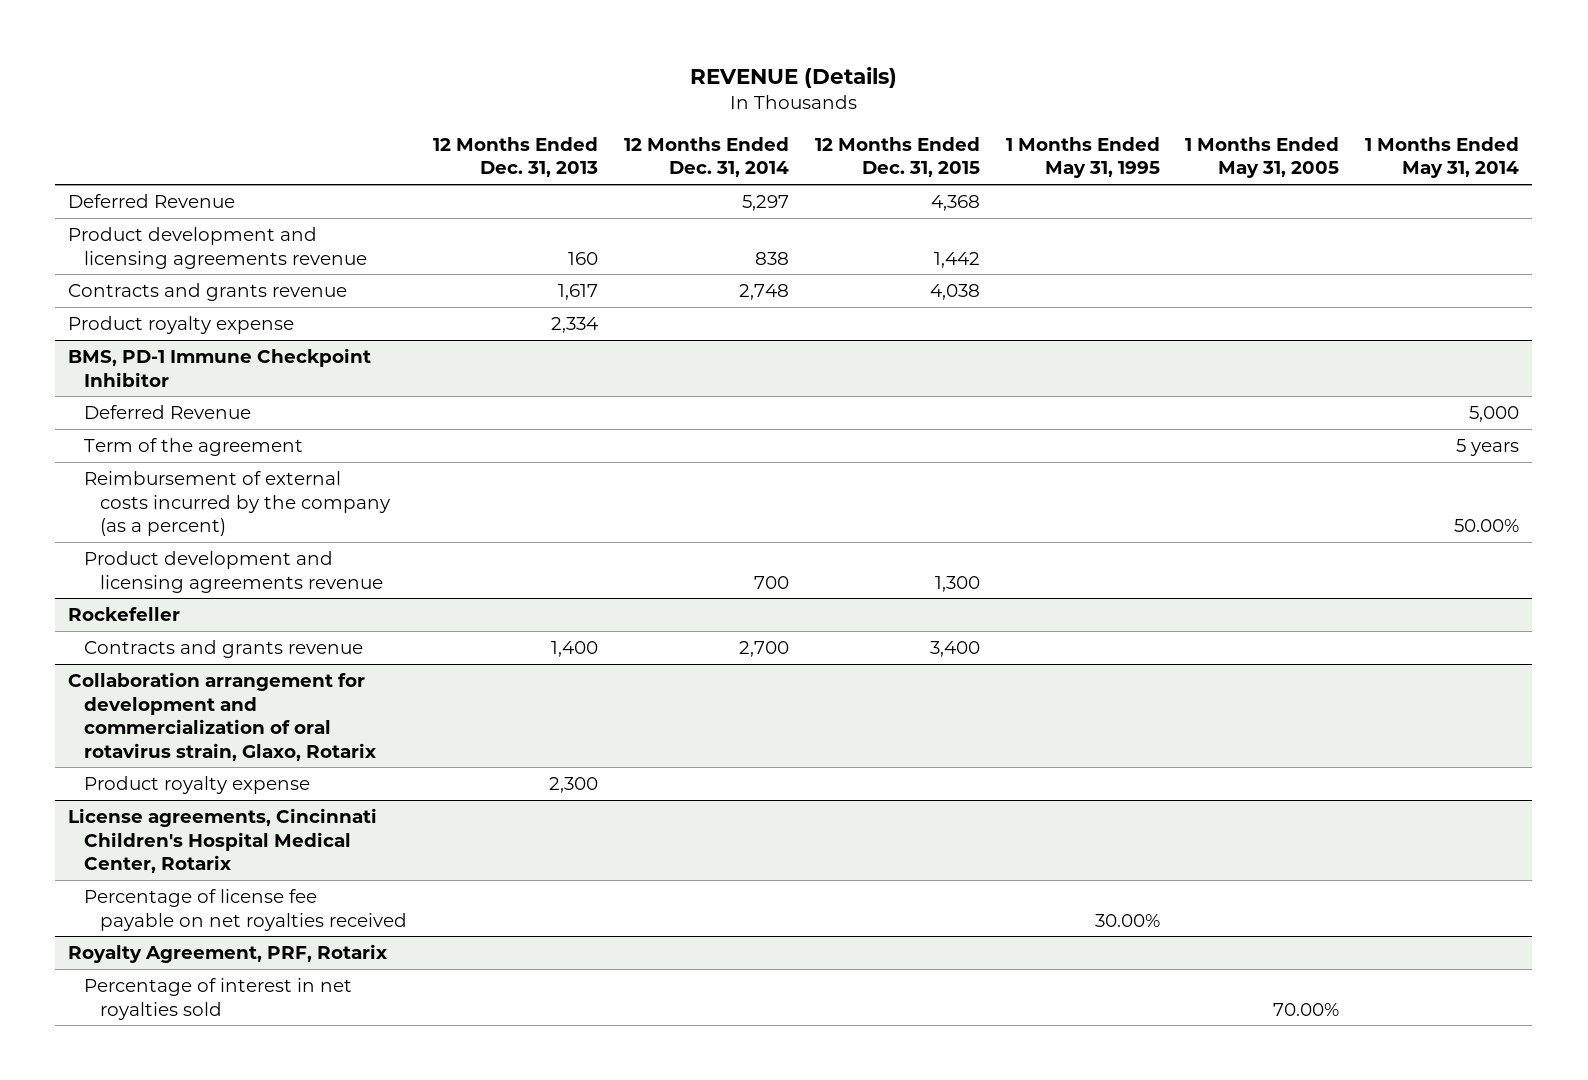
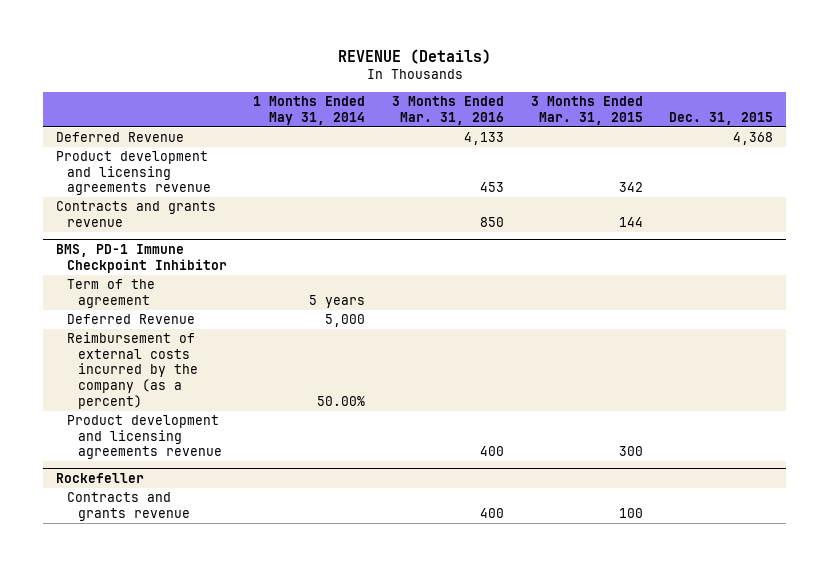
- | 12 Months Ended Dec. 31, 2013 | 12 Months Ended Dec. 31, 2014 | 12 Months Ended Dec. 31, 2015 | 1 Months Ended May 31, 1995 | 1 Months Ended May 31, 2005 | 1 Months Ended May 31, 2014
+ | 1 Months Ended May 31, 2014 | 3 Months Ended Mar. 31, 2016 | 3 Months Ended Mar. 31, 2015 | Dec. 31, 2015
- Product royalty expense | 2,334 | | | | |
@ BMS, PD-1 Immune Checkpoint Inhibitor
moved down: Deferred Revenue | 5,000 | | |
- Collaboration arrangement for development and commercialization of oral rotavirus strain, Glaxo, Rotarix
- Product royalty expense | 2,300 | | | | |
- License agreements, Cincinnati Children's Hospital Medical Center, Rotarix
- Percentage of license fee payable on net royalties received | | | | 30.00% | |
- Royalty Agreement, PRF, Rotarix
- Percentage of interest in net royalties sold | | | | | 70.00% |

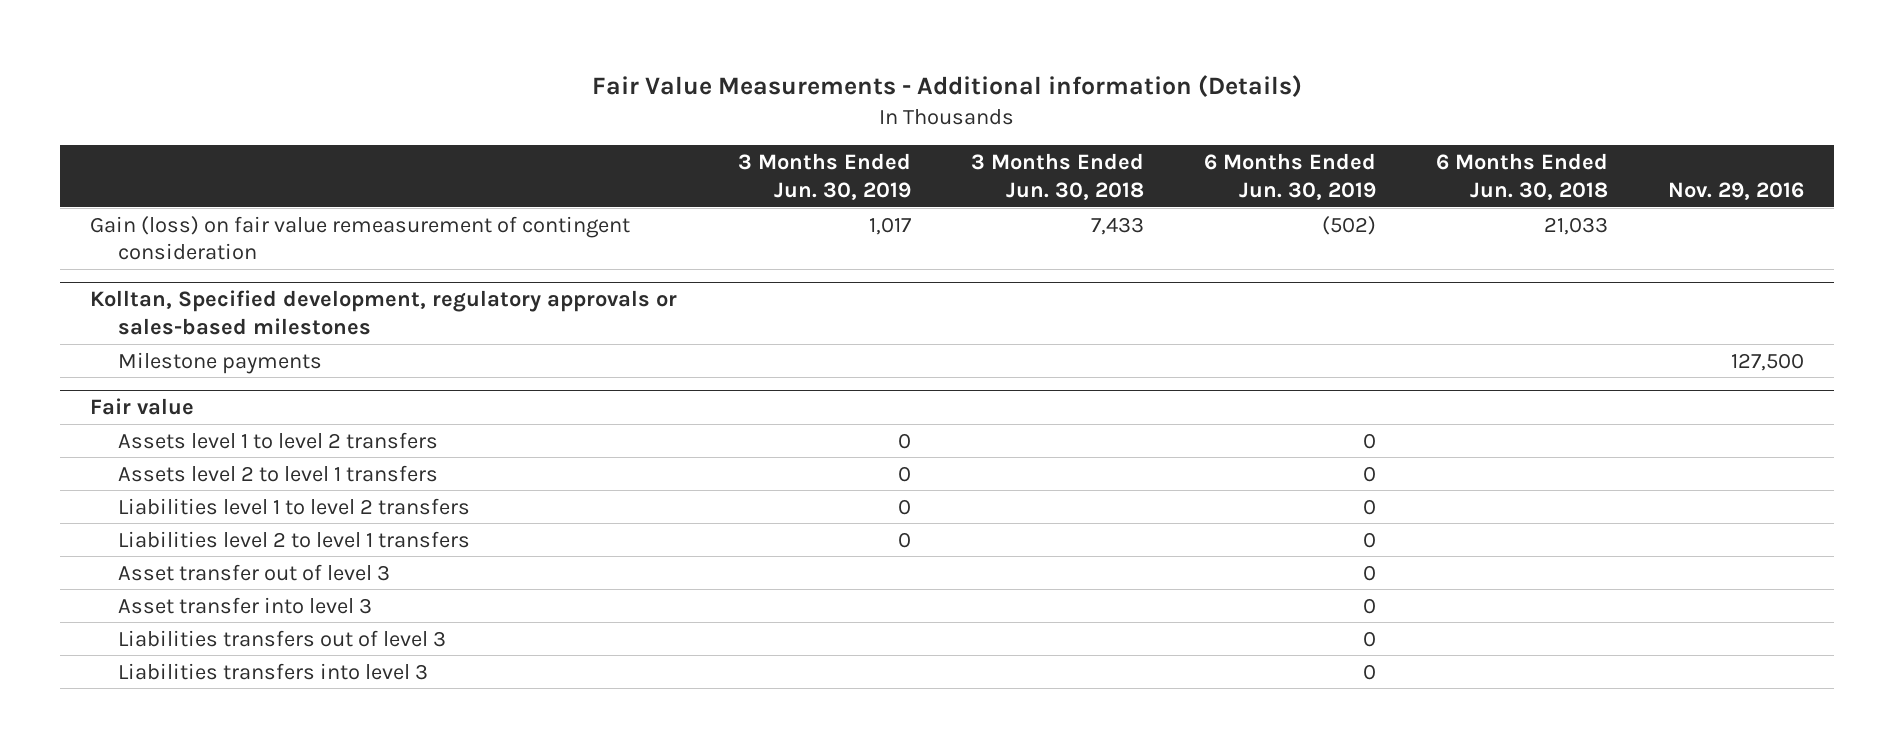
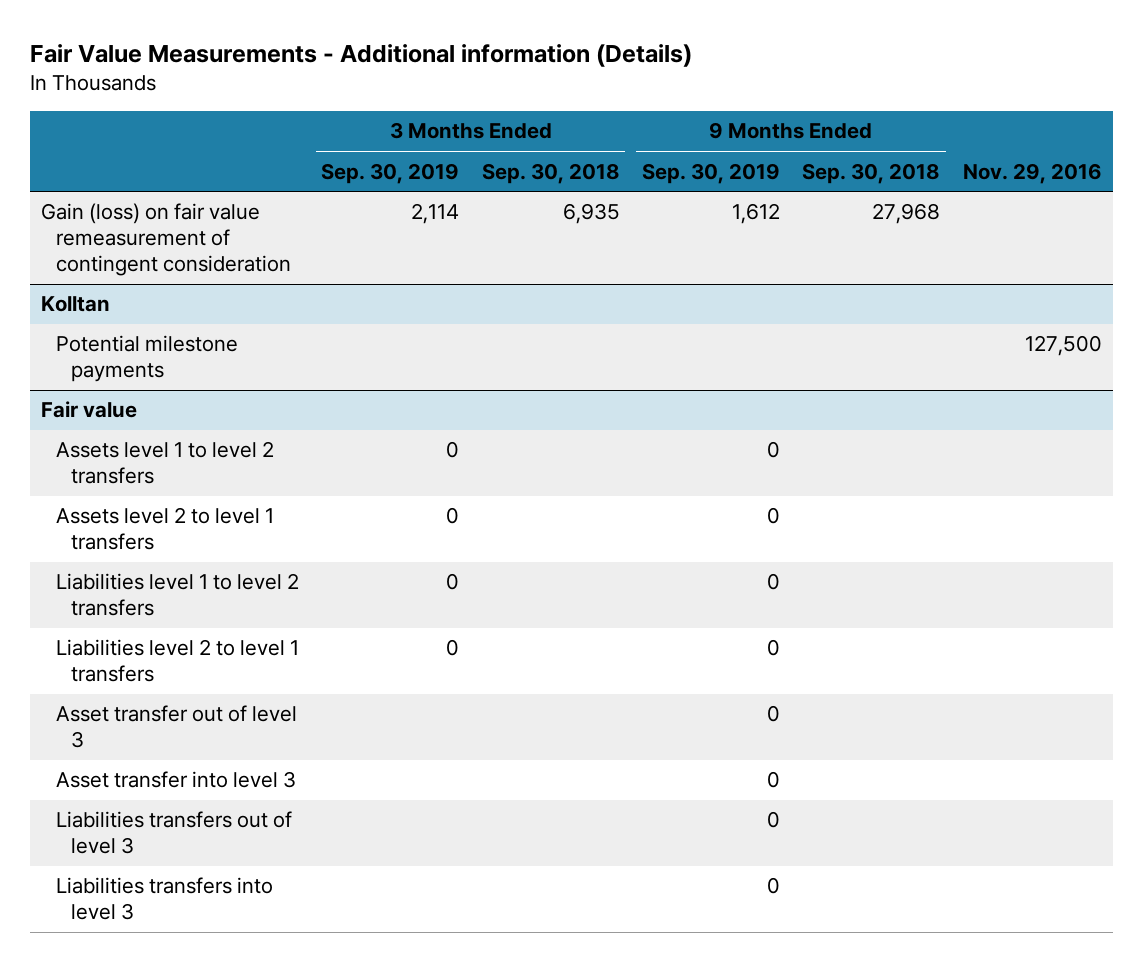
- | 3 Months Ended Jun. 30, 2019 | 3 Months Ended Jun. 30, 2018 | 6 Months Ended Jun. 30, 2019 | 6 Months Ended Jun. 30, 2018 | Nov. 29, 2016
+ | 3 Months Ended Sep. 30, 2019 | 3 Months Ended Sep. 30, 2018 | 9 Months Ended Sep. 30, 2019 | 9 Months Ended Sep. 30, 2018 | Nov. 29, 2016
- Kolltan, Specified development, regulatory approvals or sales-based milestones
- Milestone payments | | | | | 127,500
+ Kolltan
+ Potential milestone payments | | | | | 127,500

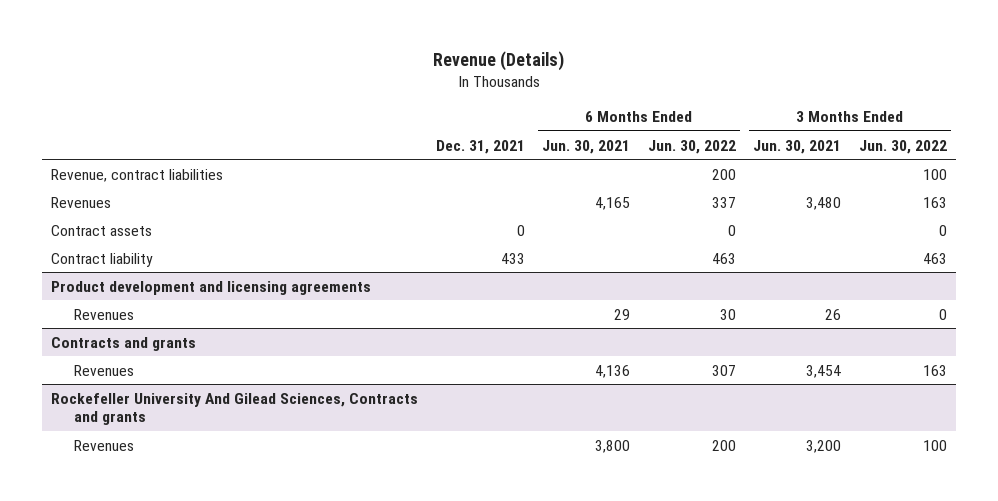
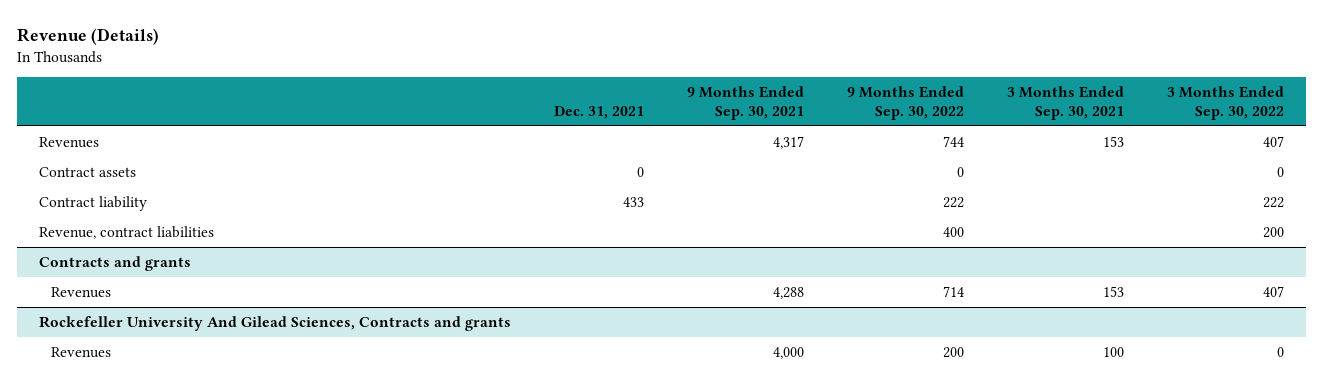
- | Dec. 31, 2021 | 6 Months Ended Jun. 30, 2021 | 6 Months Ended Jun. 30, 2022 | 3 Months Ended Jun. 30, 2021 | 3 Months Ended Jun. 30, 2022
+ | Dec. 31, 2021 | 9 Months Ended Sep. 30, 2021 | 9 Months Ended Sep. 30, 2022 | 3 Months Ended Sep. 30, 2021 | 3 Months Ended Sep. 30, 2022
- Product development and licensing agreements
- Revenues | | 29 | 30 | 26 | 0
moved down: Revenue, contract liabilities | | | 400 | | 200

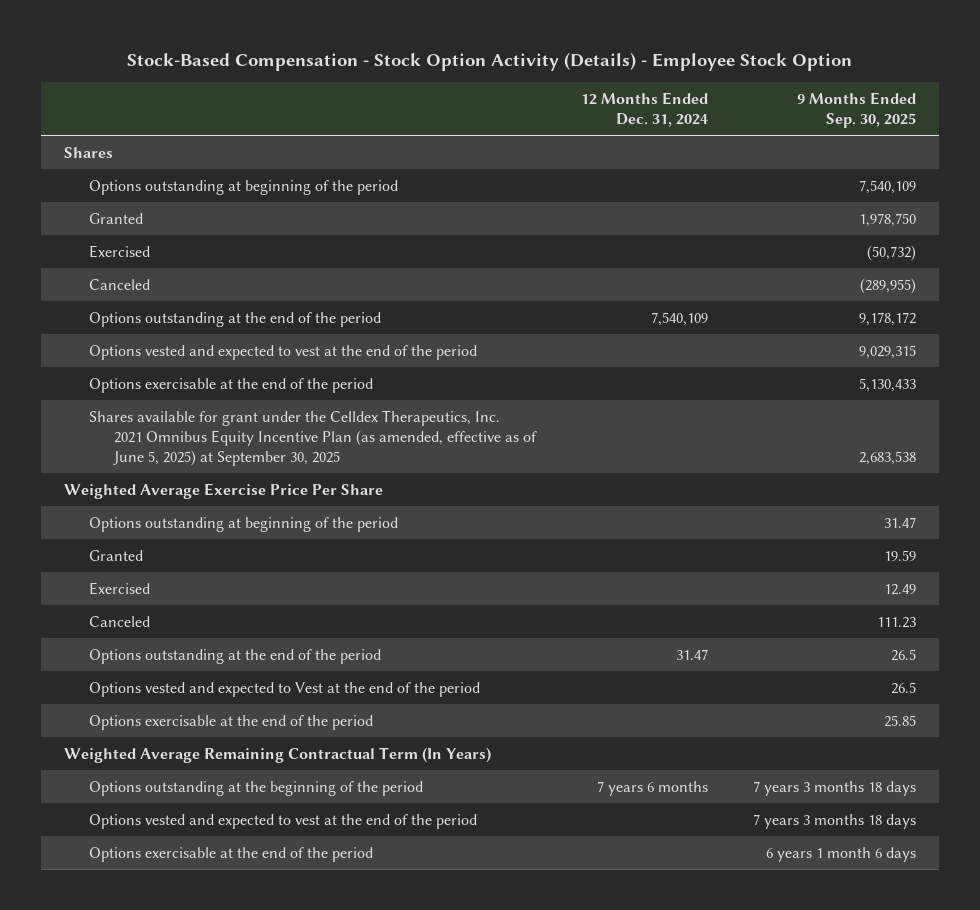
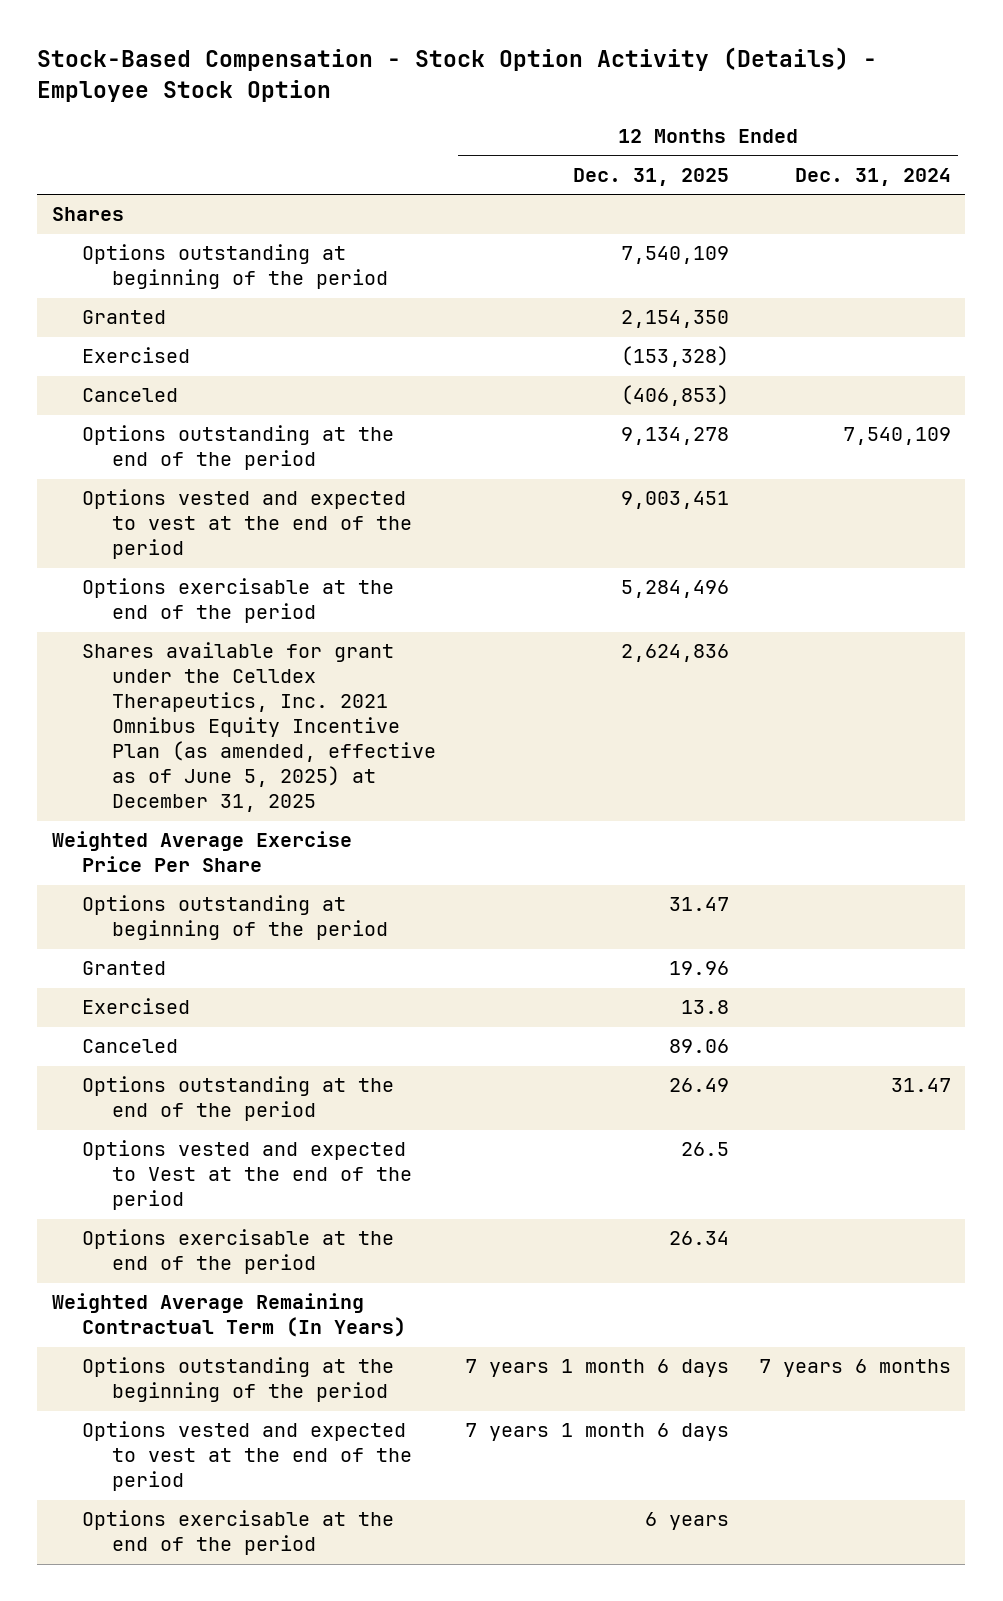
- | 12 Months Ended Dec. 31, 2024 | 9 Months Ended Sep. 30, 2025
+ | 12 Months Ended Dec. 31, 2025 | 12 Months Ended Dec. 31, 2024
- Shares available for grant under the Celldex Therapeutics, Inc. 2021 Omnibus Equity Incentive Plan (as amended, effective as of June 5, 2025) at September 30, 2025 | | 2,683,538
+ Shares available for grant under the Celldex Therapeutics, Inc. 2021 Omnibus Equity Incentive Plan (as amended, effective as of June 5, 2025) at December 31, 2025 | 2,624,836 |

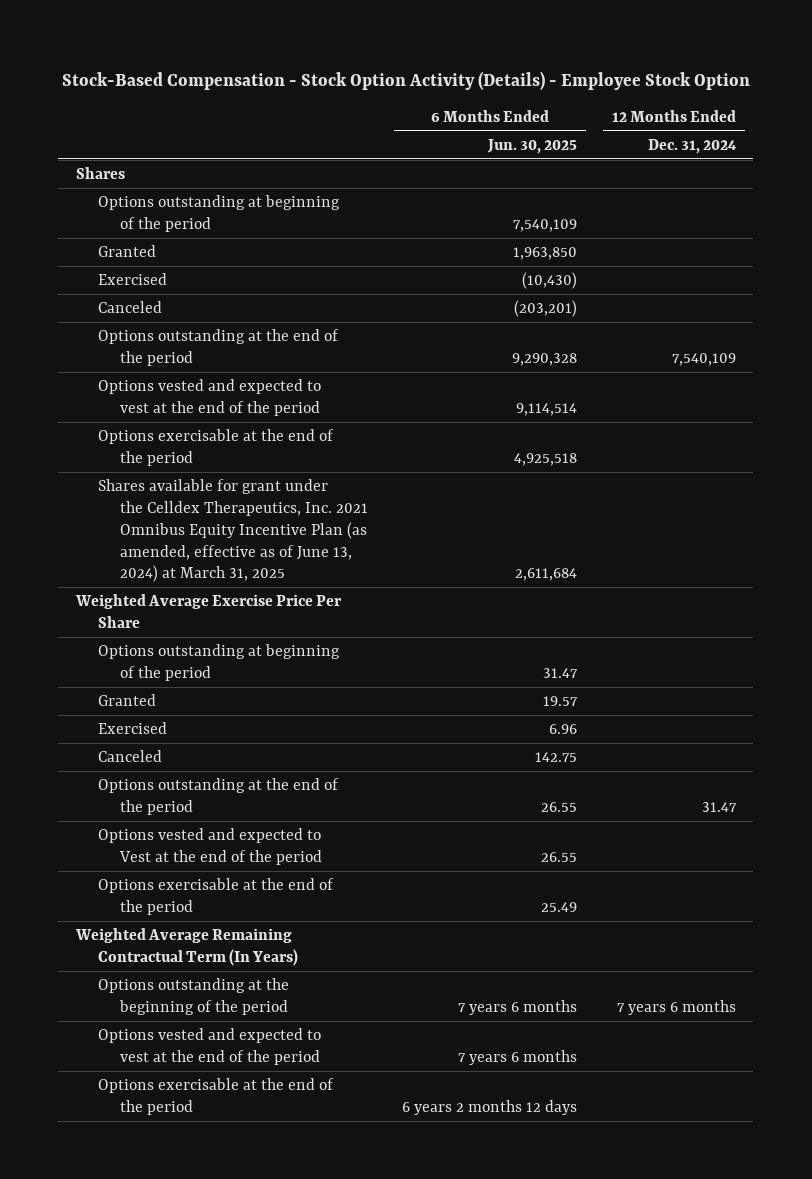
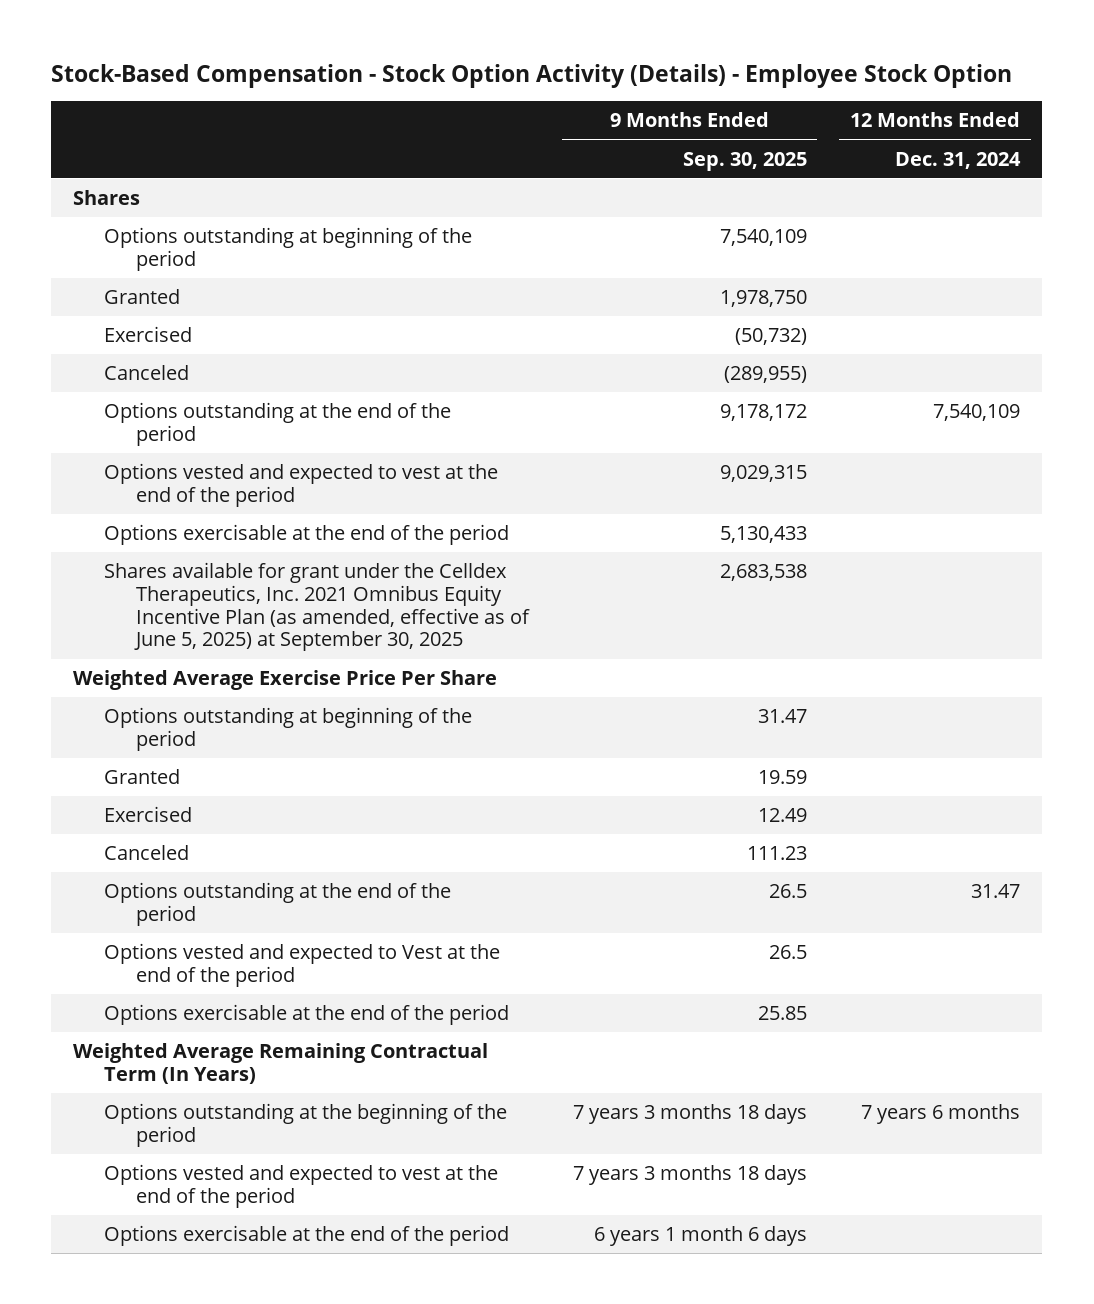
- | 6 Months Ended Jun. 30, 2025 | 12 Months Ended Dec. 31, 2024
+ | 9 Months Ended Sep. 30, 2025 | 12 Months Ended Dec. 31, 2024
- Shares available for grant under the Celldex Therapeutics, Inc. 2021 Omnibus Equity Incentive Plan (as amended, effective as of June 13, 2024) at March 31, 2025 | 2,611,684 |
+ Shares available for grant under the Celldex Therapeutics, Inc. 2021 Omnibus Equity Incentive Plan (as amended, effective as of June 5, 2025) at September 30, 2025 | 2,683,538 |

